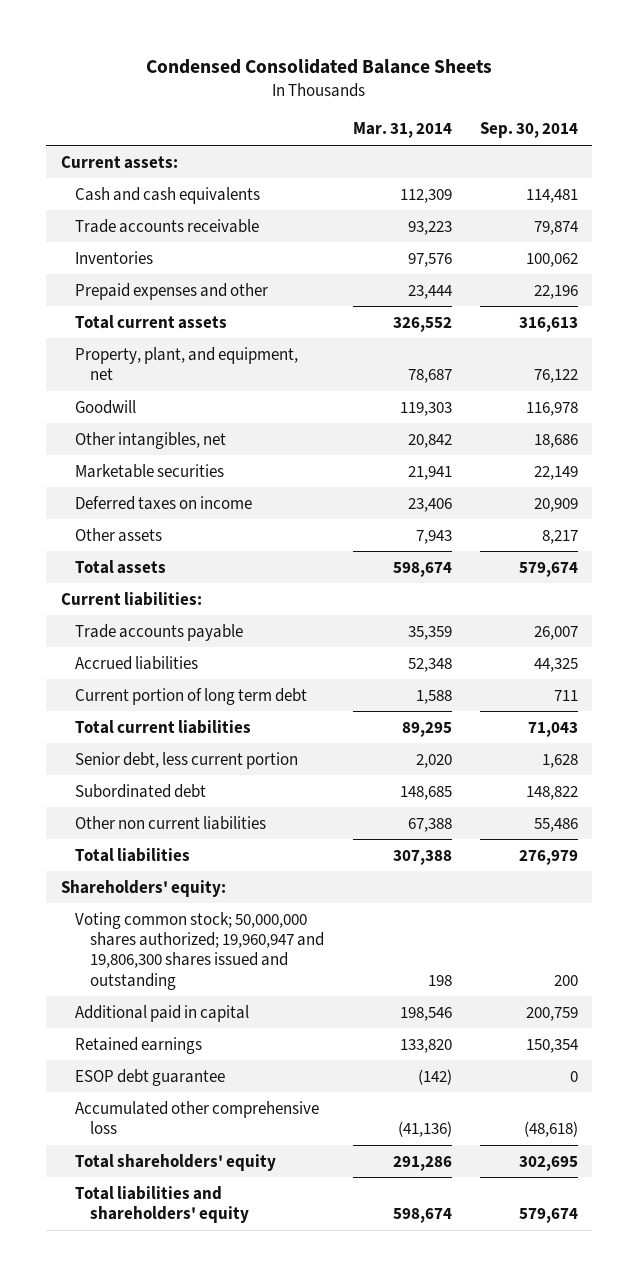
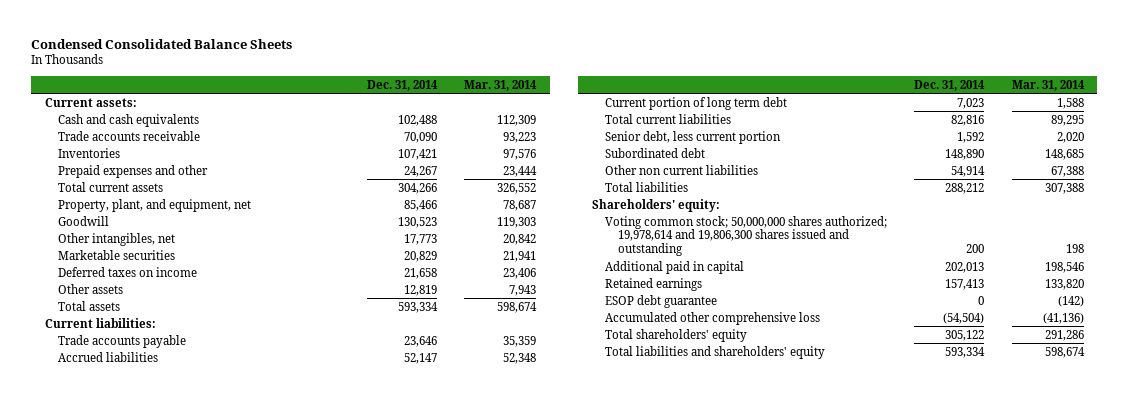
- | Mar. 31, 2014 | Sep. 30, 2014
+ | Dec. 31, 2014 | Mar. 31, 2014
- Voting common stock; 50,000,000 shares authorized; 19,960,947 and 19,806,300 shares issued and outstanding | 198 | 200
+ Voting common stock; 50,000,000 shares authorized; 19,978,614 and 19,806,300 shares issued and outstanding | 200 | 198

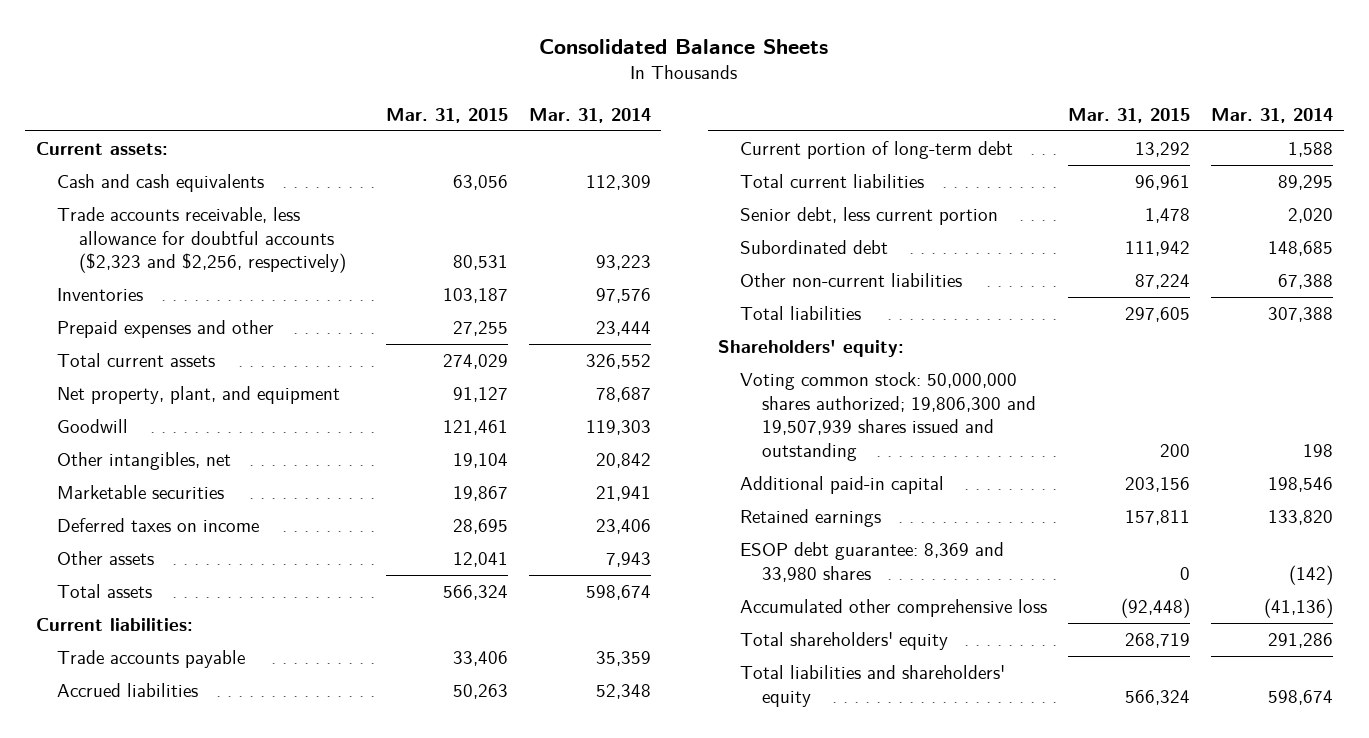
- Condensed Consolidated Balance Sheets
+ Consolidated Balance Sheets
- | Dec. 31, 2014 | Mar. 31, 2014
+ | Mar. 31, 2015 | Mar. 31, 2014
- Trade accounts receivable | 70,090 | 93,223
+ Trade accounts receivable, less allowance for doubtful accounts ($2,323 and $2,256, respectively) | 80,531 | 93,223
- Property, plant, and equipment, net | 85,466 | 78,687
+ Net property, plant, and equipment | 91,127 | 78,687
- Current portion of long term debt | 7,023 | 1,588
+ Current portion of long-term debt | 13,292 | 1,588
- Other non current liabilities | 54,914 | 67,388
+ Other non-current liabilities | 87,224 | 67,388
- Voting common stock; 50,000,000 shares authorized; 19,978,614 and 19,806,300 shares issued and outstanding | 200 | 198
- Additional paid in capital | 202,013 | 198,546
+ Voting common stock: 50,000,000 shares authorized; 19,806,300 and 19,507,939 shares issued and outstanding | 200 | 198
+ Additional paid-in capital | 203,156 | 198,546
- ESOP debt guarantee | 0 | (142)
+ ESOP debt guarantee: 8,369 and 33,980 shares | 0 | (142)

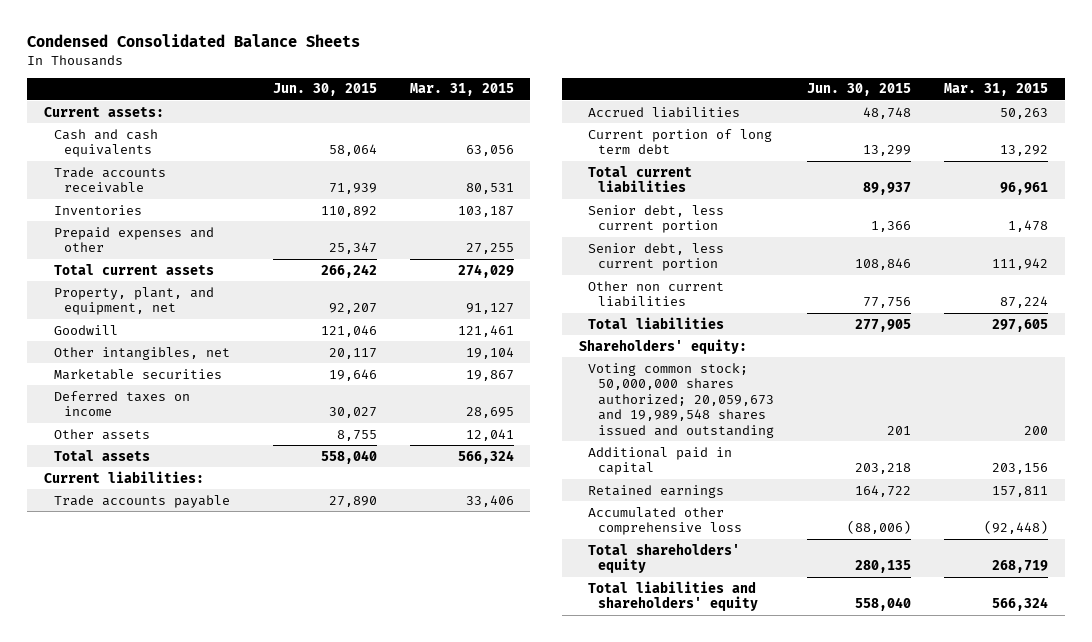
- Consolidated Balance Sheets
+ Condensed Consolidated Balance Sheets
- | Mar. 31, 2015 | Mar. 31, 2014
+ | Jun. 30, 2015 | Mar. 31, 2015
- Trade accounts receivable, less allowance for doubtful accounts ($2,323 and $2,256, respectively) | 80,531 | 93,223
+ Trade accounts receivable | 71,939 | 80,531
- Net property, plant, and equipment | 91,127 | 78,687
+ Property, plant, and equipment, net | 92,207 | 91,127
- Current portion of long-term debt | 13,292 | 1,588
+ Current portion of long term debt | 13,299 | 13,292
- Subordinated debt | 111,942 | 148,685
- Other non-current liabilities | 87,224 | 67,388
+ Senior debt, less current portion | 108,846 | 111,942
+ Other non current liabilities | 77,756 | 87,224
- Voting common stock: 50,000,000 shares authorized; 19,806,300 and 19,507,939 shares issued and outstanding | 200 | 198
- Additional paid-in capital | 203,156 | 198,546
+ Voting common stock; 50,000,000 shares authorized; 20,059,673 and 19,989,548 shares issued and outstanding | 201 | 200
+ Additional paid in capital | 203,218 | 203,156
- ESOP debt guarantee: 8,369 and 33,980 shares | 0 | (142)

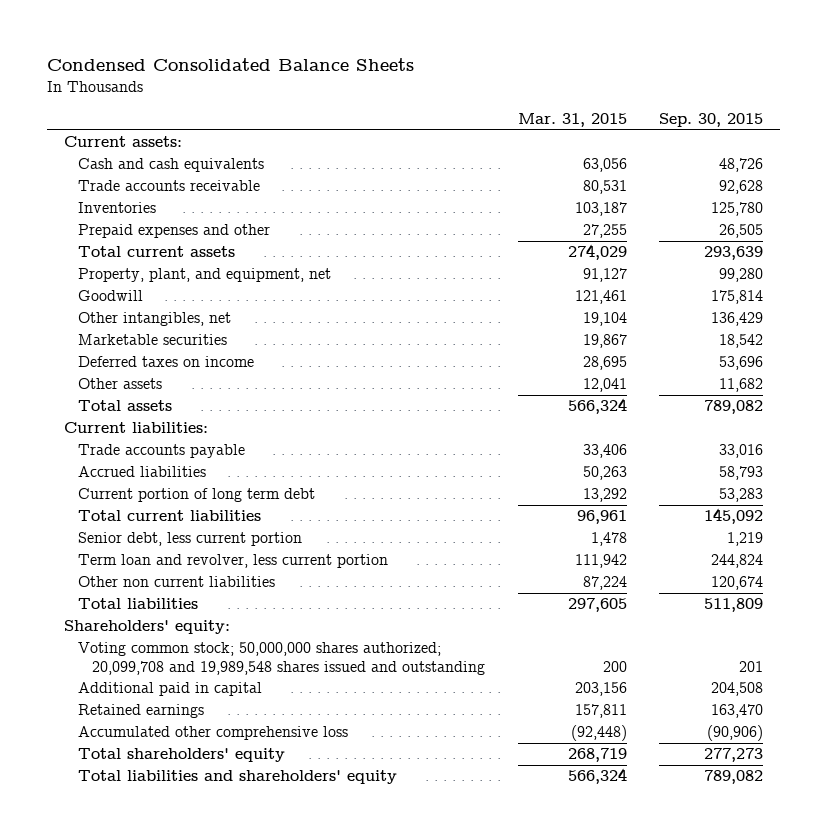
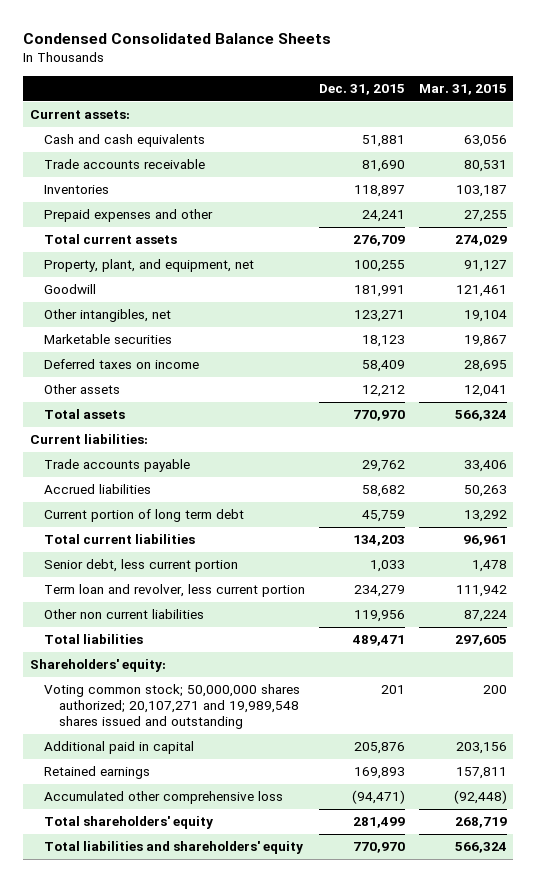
- | Mar. 31, 2015 | Sep. 30, 2015
+ | Dec. 31, 2015 | Mar. 31, 2015
- Voting common stock; 50,000,000 shares authorized; 20,099,708 and 19,989,548 shares issued and outstanding | 200 | 201
+ Voting common stock; 50,000,000 shares authorized; 20,107,271 and 19,989,548 shares issued and outstanding | 201 | 200

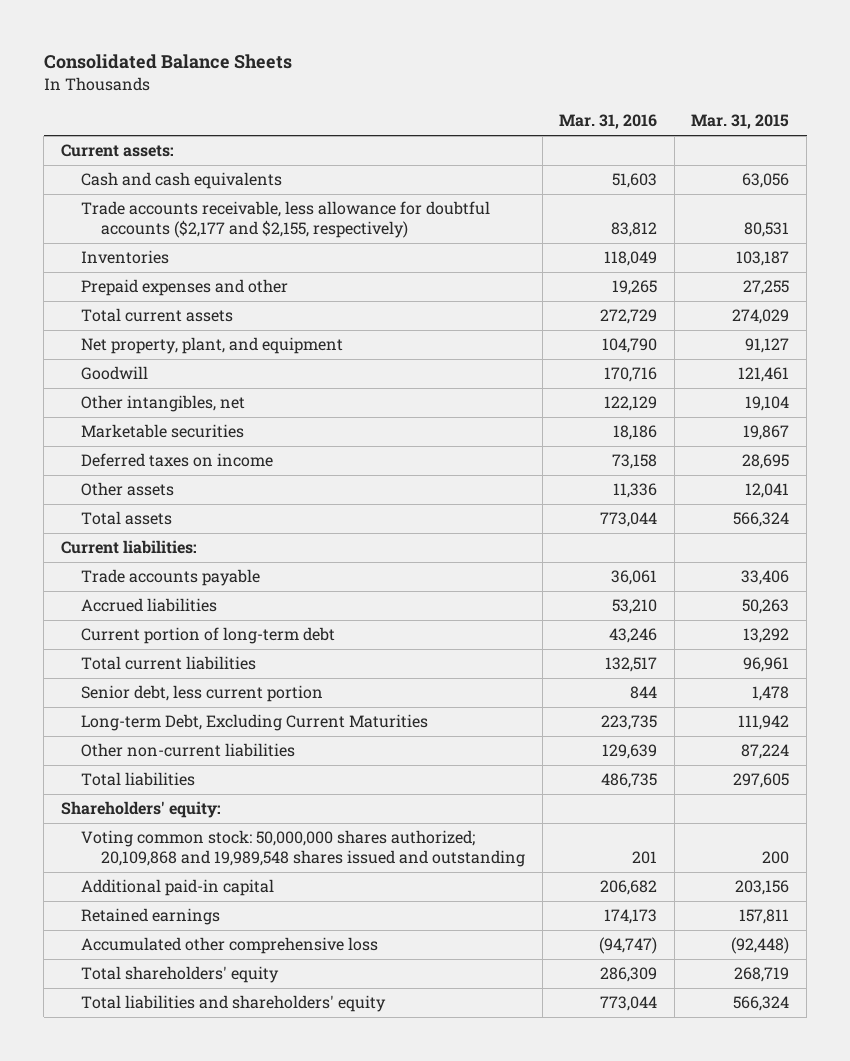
- Condensed Consolidated Balance Sheets
+ Consolidated Balance Sheets
- | Dec. 31, 2015 | Mar. 31, 2015
+ | Mar. 31, 2016 | Mar. 31, 2015
- Trade accounts receivable | 81,690 | 80,531
+ Trade accounts receivable, less allowance for doubtful accounts ($2,177 and $2,155, respectively) | 83,812 | 80,531
- Property, plant, and equipment, net | 100,255 | 91,127
+ Net property, plant, and equipment | 104,790 | 91,127
- Current portion of long term debt | 45,759 | 13,292
+ Current portion of long-term debt | 43,246 | 13,292
- Term loan and revolver, less current portion | 234,279 | 111,942
- Other non current liabilities | 119,956 | 87,224
+ Long-term Debt, Excluding Current Maturities | 223,735 | 111,942
+ Other non-current liabilities | 129,639 | 87,224
- Voting common stock; 50,000,000 shares authorized; 20,107,271 and 19,989,548 shares issued and outstanding | 201 | 200
- Additional paid in capital | 205,876 | 203,156
+ Voting common stock: 50,000,000 shares authorized; 20,109,868 and 19,989,548 shares issued and outstanding | 201 | 200
+ Additional paid-in capital | 206,682 | 203,156

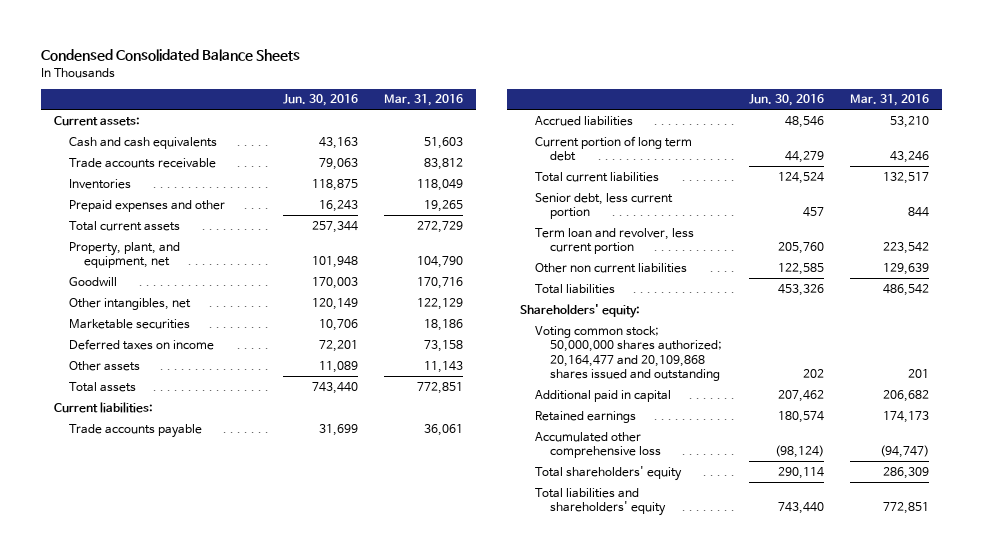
- Consolidated Balance Sheets
+ Condensed Consolidated Balance Sheets
- | Mar. 31, 2016 | Mar. 31, 2015
+ | Jun. 30, 2016 | Mar. 31, 2016
- Trade accounts receivable, less allowance for doubtful accounts ($2,177 and $2,155, respectively) | 83,812 | 80,531
+ Trade accounts receivable | 79,063 | 83,812
- Net property, plant, and equipment | 104,790 | 91,127
+ Property, plant, and equipment, net | 101,948 | 104,790
- Other assets | 11,336 | 12,041
- Total assets | 773,044 | 566,324
+ Other assets | 11,089 | 11,143
+ Total assets | 743,440 | 772,851
- Current portion of long-term debt | 43,246 | 13,292
+ Current portion of long term debt | 44,279 | 43,246
- Long-term Debt, Excluding Current Maturities | 223,735 | 111,942
- Other non-current liabilities | 129,639 | 87,224
- Total liabilities | 486,735 | 297,605
+ Term loan and revolver, less current portion | 205,760 | 223,542
+ Other non current liabilities | 122,585 | 129,639
+ Total liabilities | 453,326 | 486,542
- Voting common stock: 50,000,000 shares authorized; 20,109,868 and 19,989,548 shares issued and outstanding | 201 | 200
- Additional paid-in capital | 206,682 | 203,156
+ Voting common stock; 50,000,000 shares authorized; 20,164,477 and 20,109,868 shares issued and outstanding | 202 | 201
+ Additional paid in capital | 207,462 | 206,682
- Total liabilities and shareholders' equity | 773,044 | 566,324
+ Total liabilities and shareholders' equity | 743,440 | 772,851

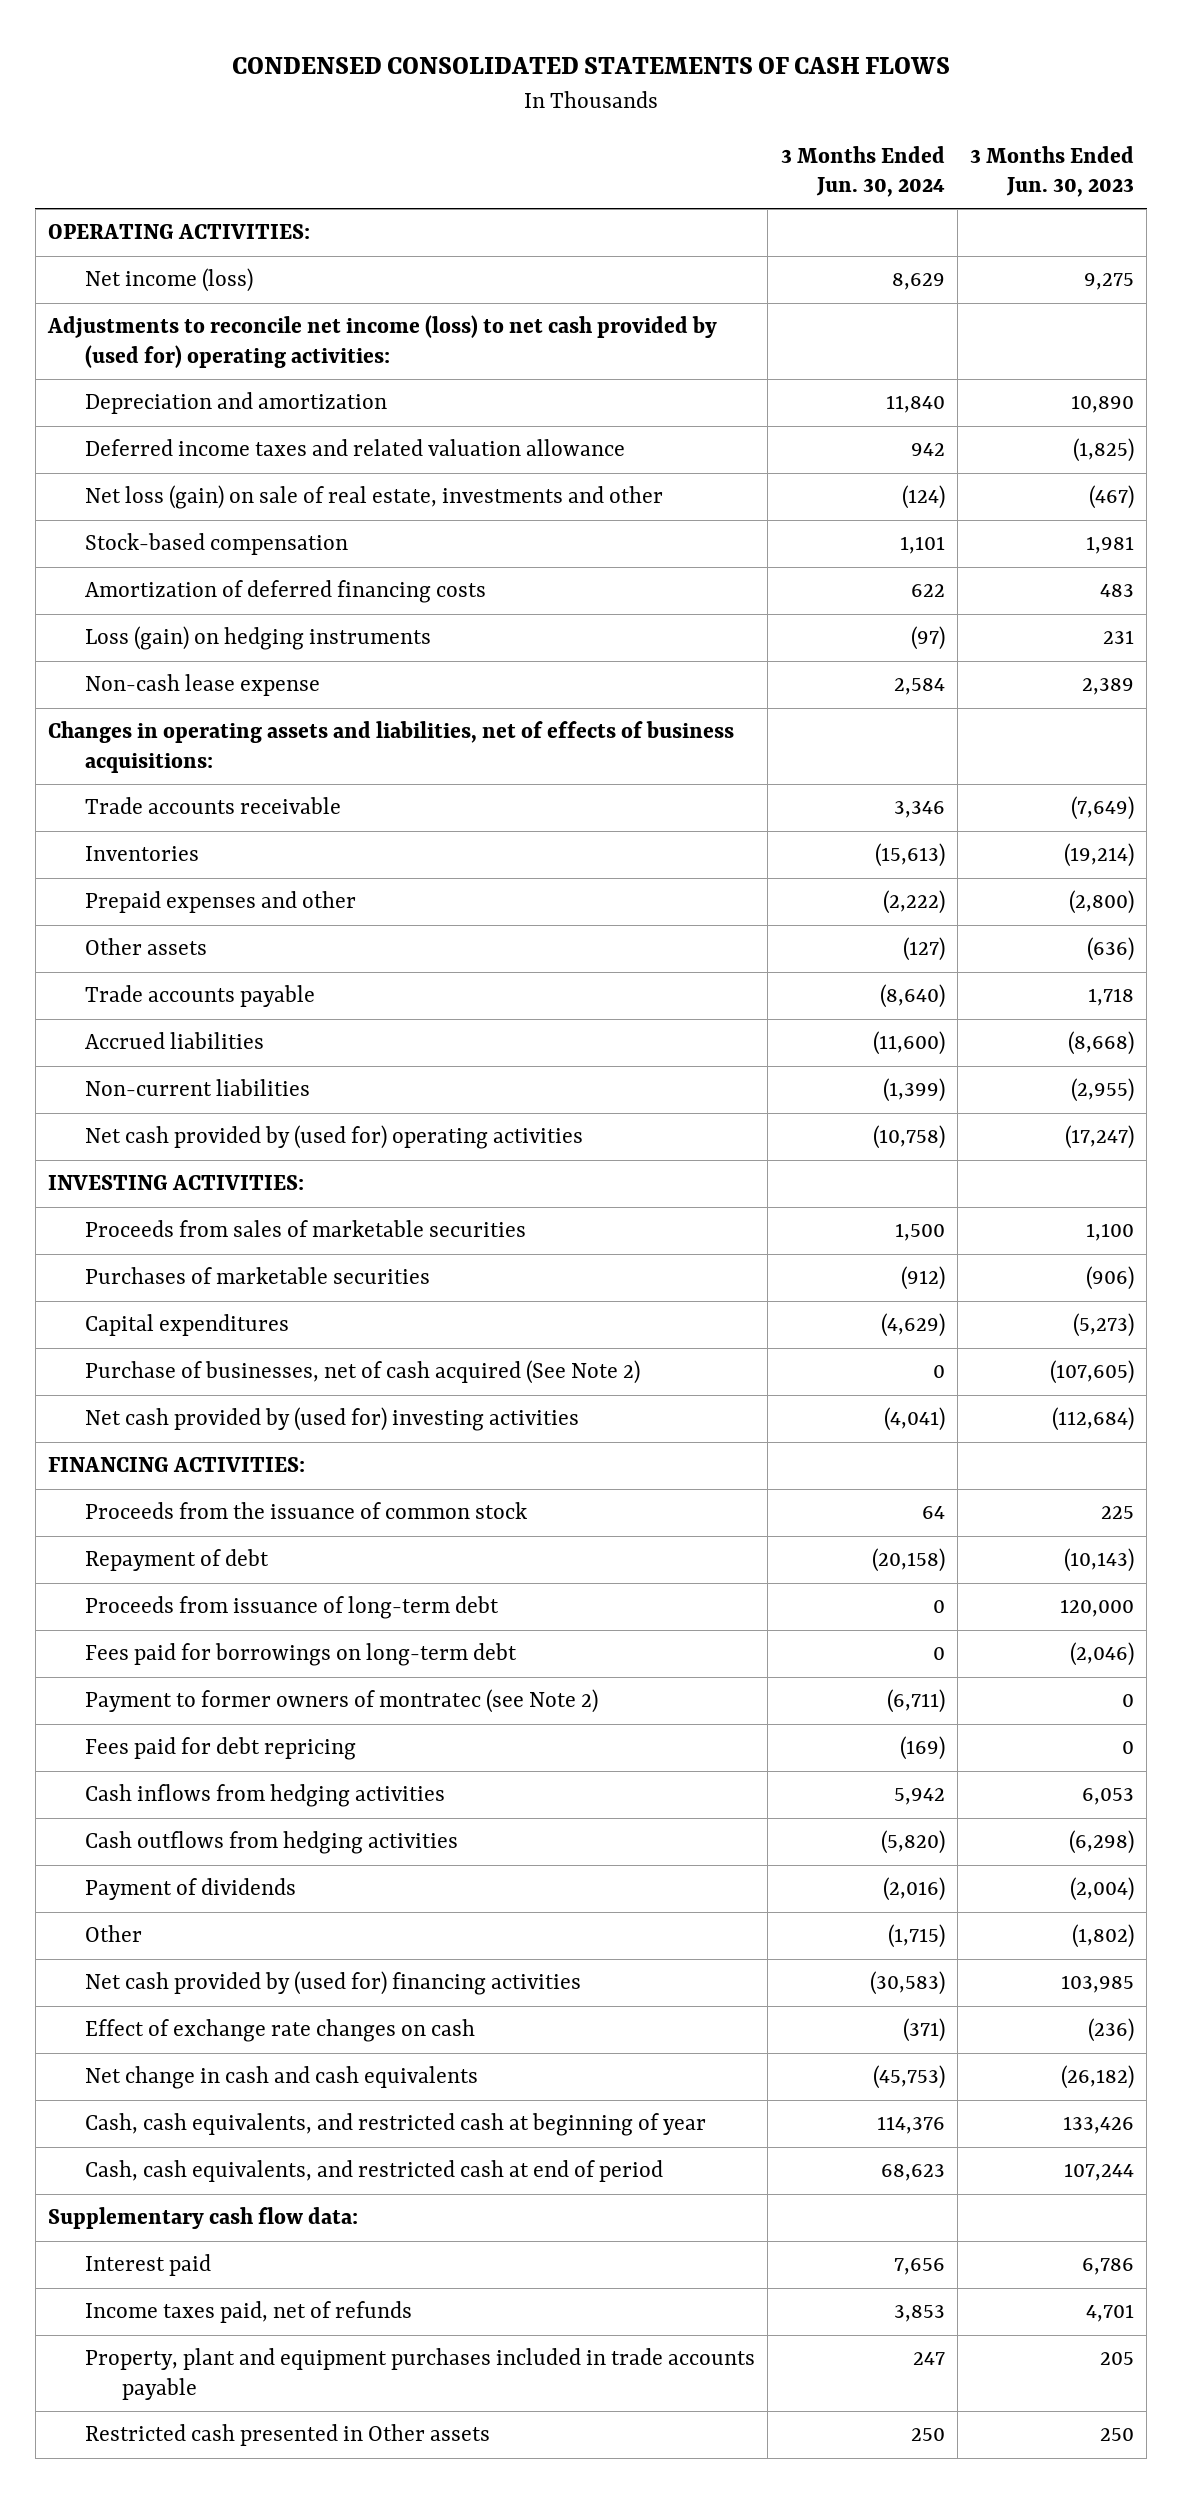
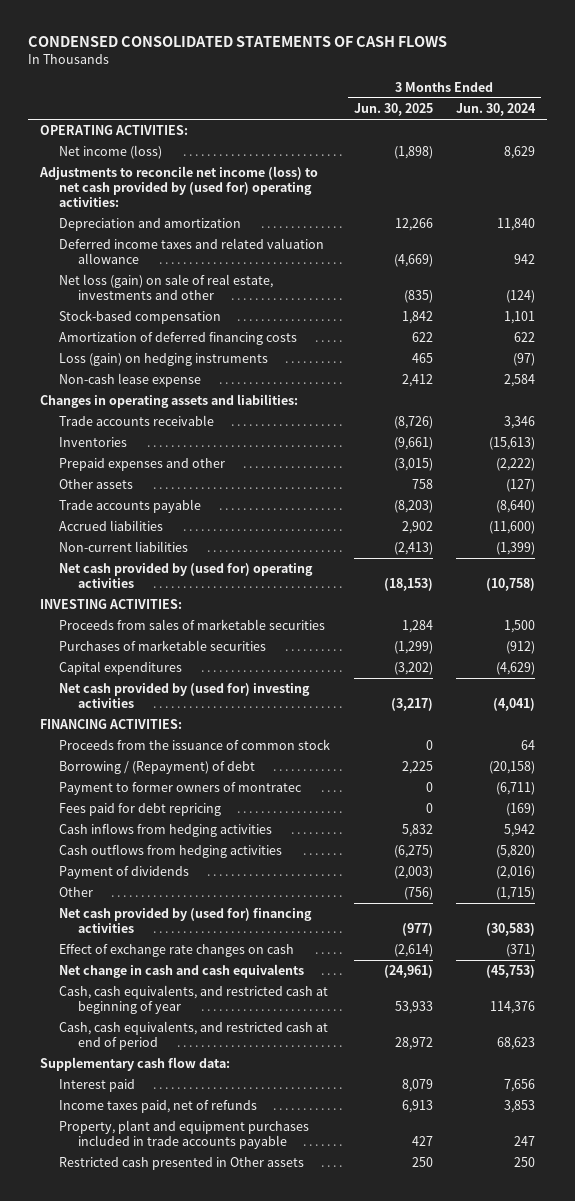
- | 3 Months Ended Jun. 30, 2024 | 3 Months Ended Jun. 30, 2023
+ | 3 Months Ended Jun. 30, 2025 | 3 Months Ended Jun. 30, 2024
- Changes in operating assets and liabilities, net of effects of business acquisitions:
+ Changes in operating assets and liabilities:
- Purchase of businesses, net of cash acquired (See Note 2) | 0 | (107,605)
- Repayment of debt | (20,158) | (10,143)
- Proceeds from issuance of long-term debt | 0 | 120,000
- Fees paid for borrowings on long-term debt | 0 | (2,046)
- Payment to former owners of montratec (see Note 2) | (6,711) | 0
+ Borrowing / (Repayment) of debt | 2,225 | (20,158)
+ Payment to former owners of montratec | 0 | (6,711)

